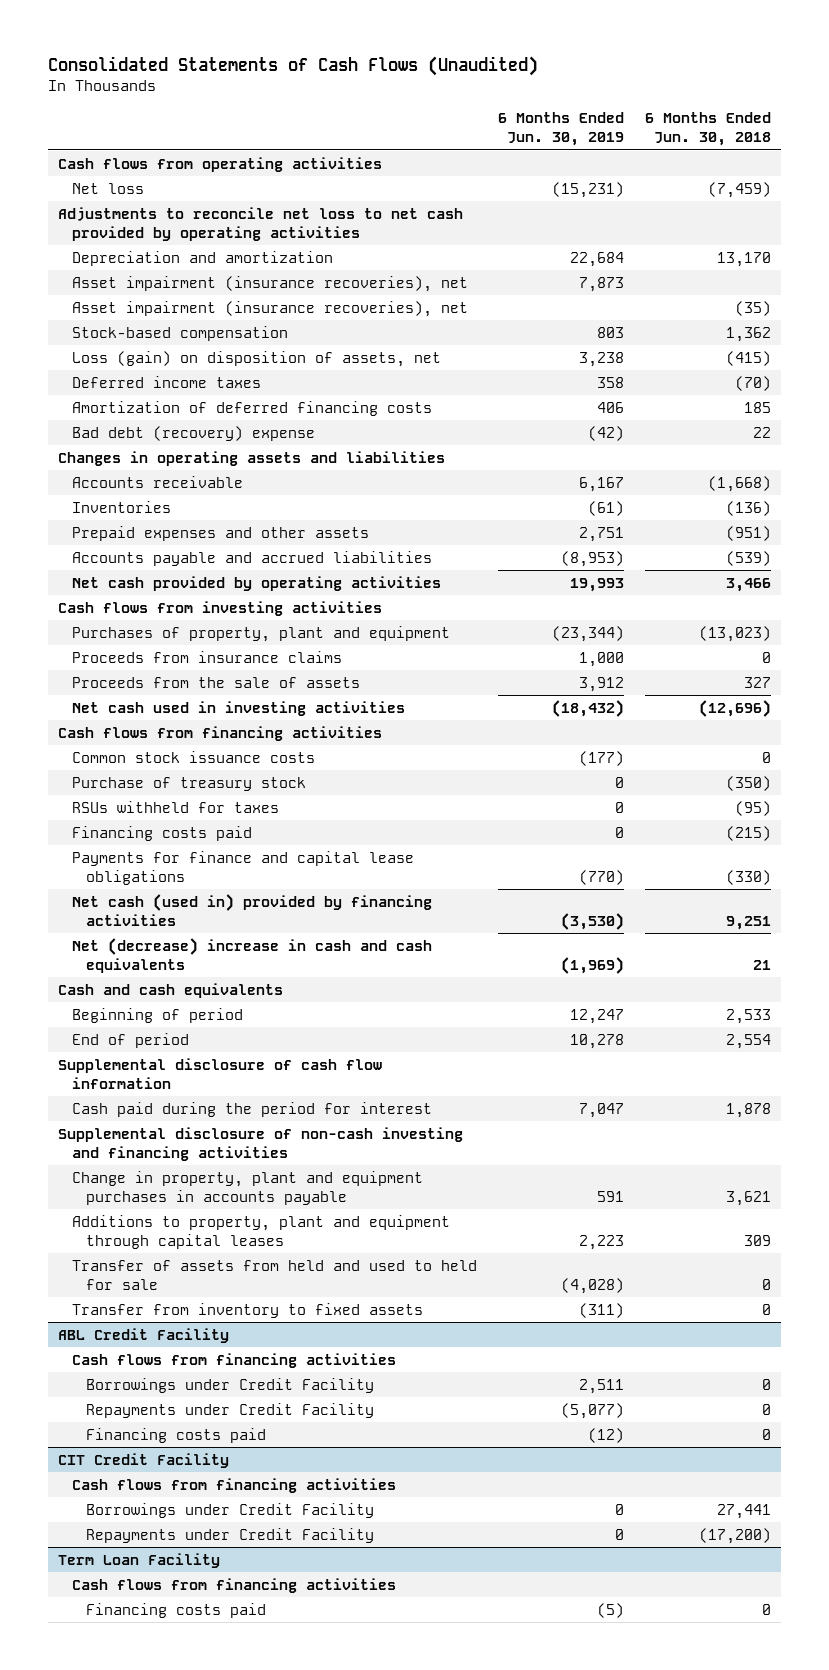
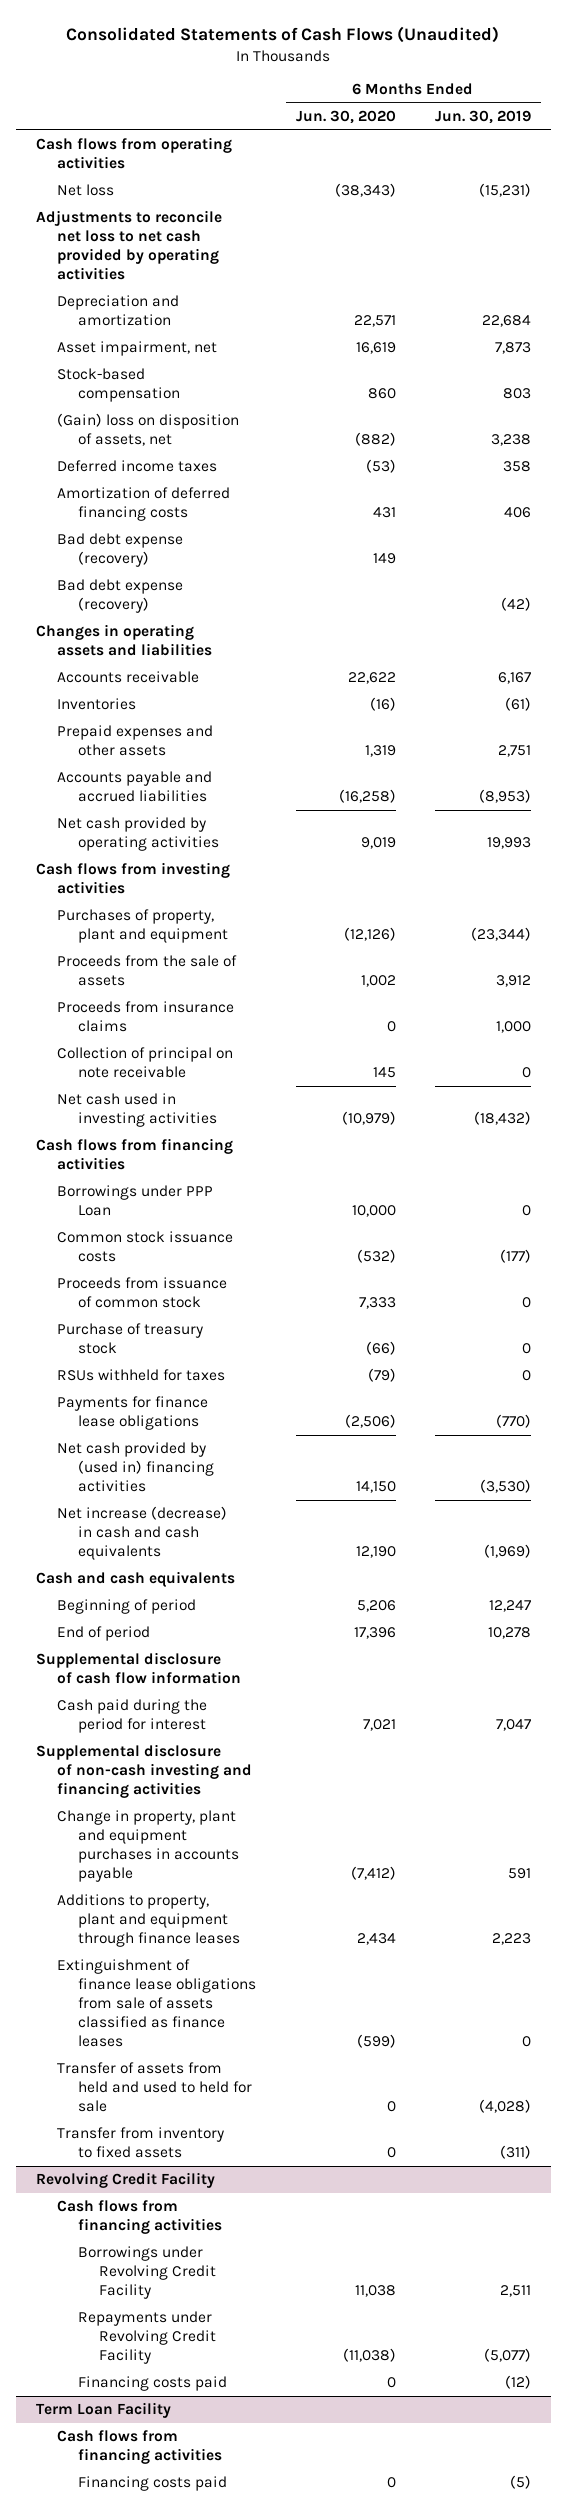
- | 6 Months Ended Jun. 30, 2019 | 6 Months Ended Jun. 30, 2018
+ | 6 Months Ended Jun. 30, 2020 | 6 Months Ended Jun. 30, 2019
- Asset impairment (insurance recoveries), net | 7,873 |
- Asset impairment (insurance recoveries), net | | (35)
+ Asset impairment, net | 16,619 | 7,873
- Loss (gain) on disposition of assets, net | 3,238 | (415)
+ (Gain) loss on disposition of assets, net | (882) | 3,238
- Bad debt (recovery) expense | (42) | 22
+ Bad debt expense (recovery) | 149 |
+ Bad debt expense (recovery) | | (42)
moved down: Proceeds from insurance claims | 0 | 1,000
+ Collection of principal on note receivable | 145 | 0
+ Borrowings under PPP Loan | 10,000 | 0
+ Proceeds from issuance of common stock | 7,333 | 0
- Financing costs paid | 0 | (215)
- Payments for finance and capital lease obligations | (770) | (330)
- Net cash (used in) provided by financing activities | (3,530) | 9,251
- Net (decrease) increase in cash and cash equivalents | (1,969) | 21
+ Payments for finance lease obligations | (2,506) | (770)
+ Net cash provided by (used in) financing activities | 14,150 | (3,530)
+ Net increase (decrease) in cash and cash equivalents | 12,190 | (1,969)
- Additions to property, plant and equipment through capital leases | 2,223 | 309
+ Additions to property, plant and equipment through finance leases | 2,434 | 2,223
+ Extinguishment of finance lease obligations from sale of assets classified as finance leases | (599) | 0
- ABL Credit Facility
+ Revolving Credit Facility
- Borrowings under Credit Facility | 2,511 | 0
- Repayments under Credit Facility | (5,077) | 0
+ Borrowings under Revolving Credit Facility | 11,038 | 2,511
+ Repayments under Revolving Credit Facility | (11,038) | (5,077)
- CIT Credit Facility
- Cash flows from financing activities
- Borrowings under Credit Facility | 0 | 27,441
- Repayments under Credit Facility | 0 | (17,200)

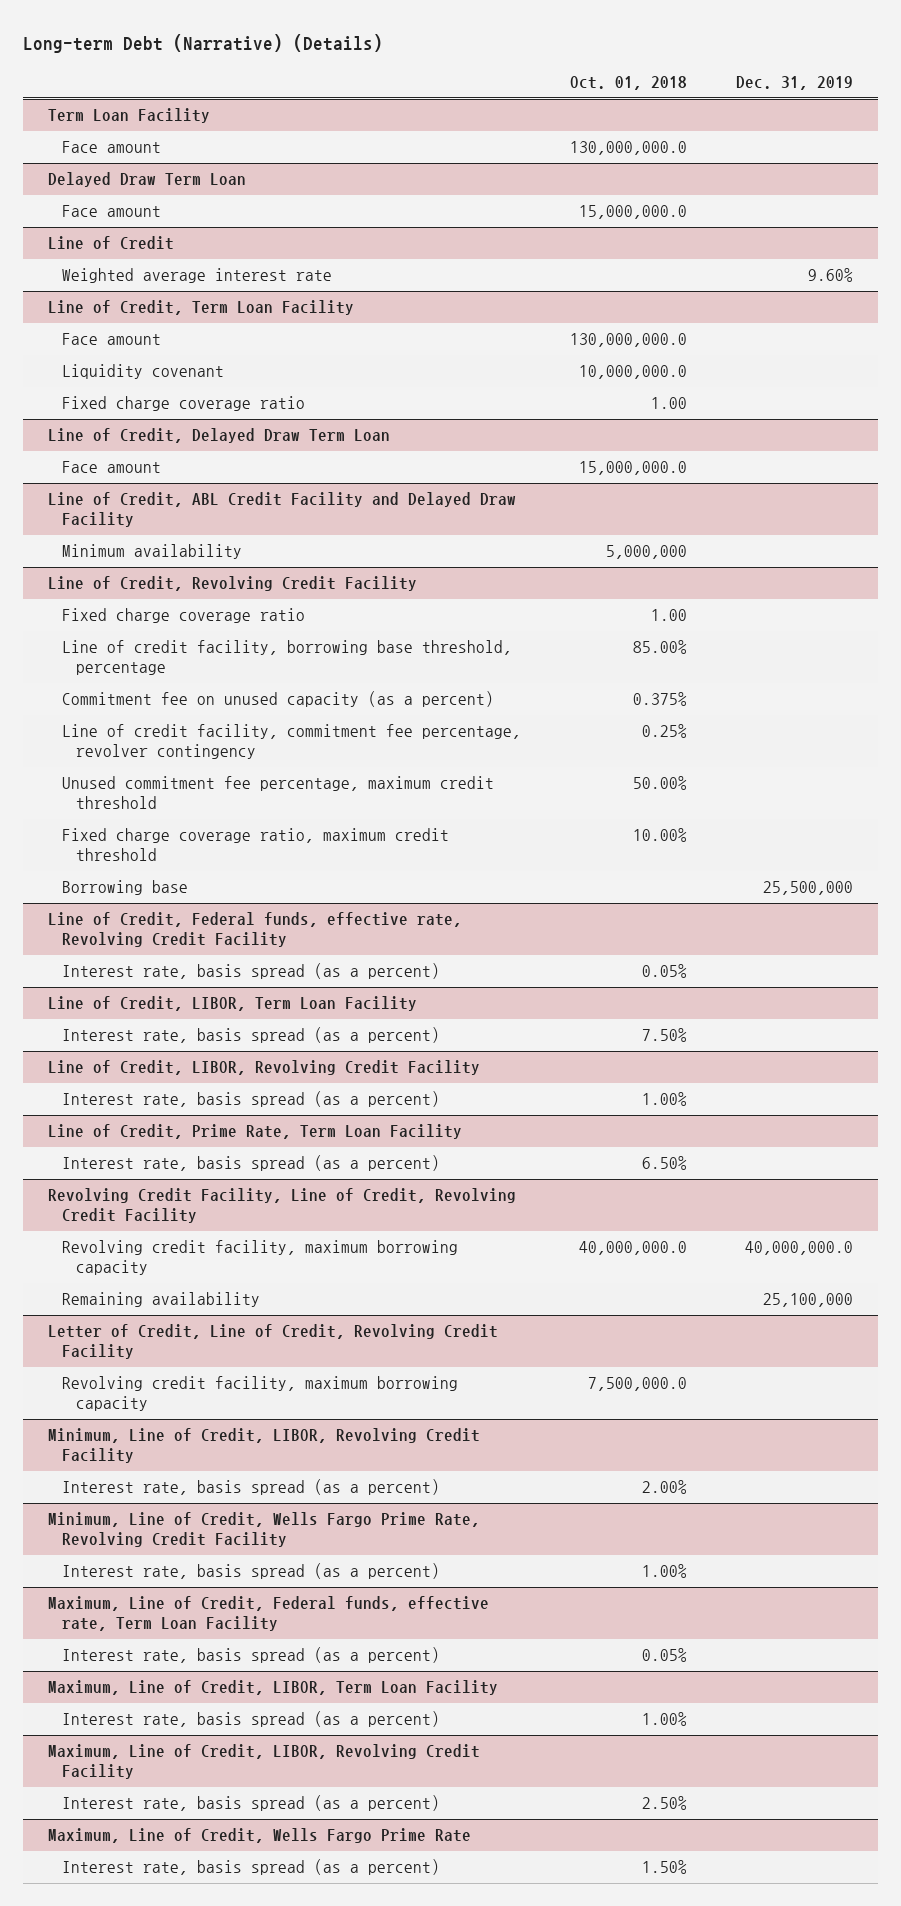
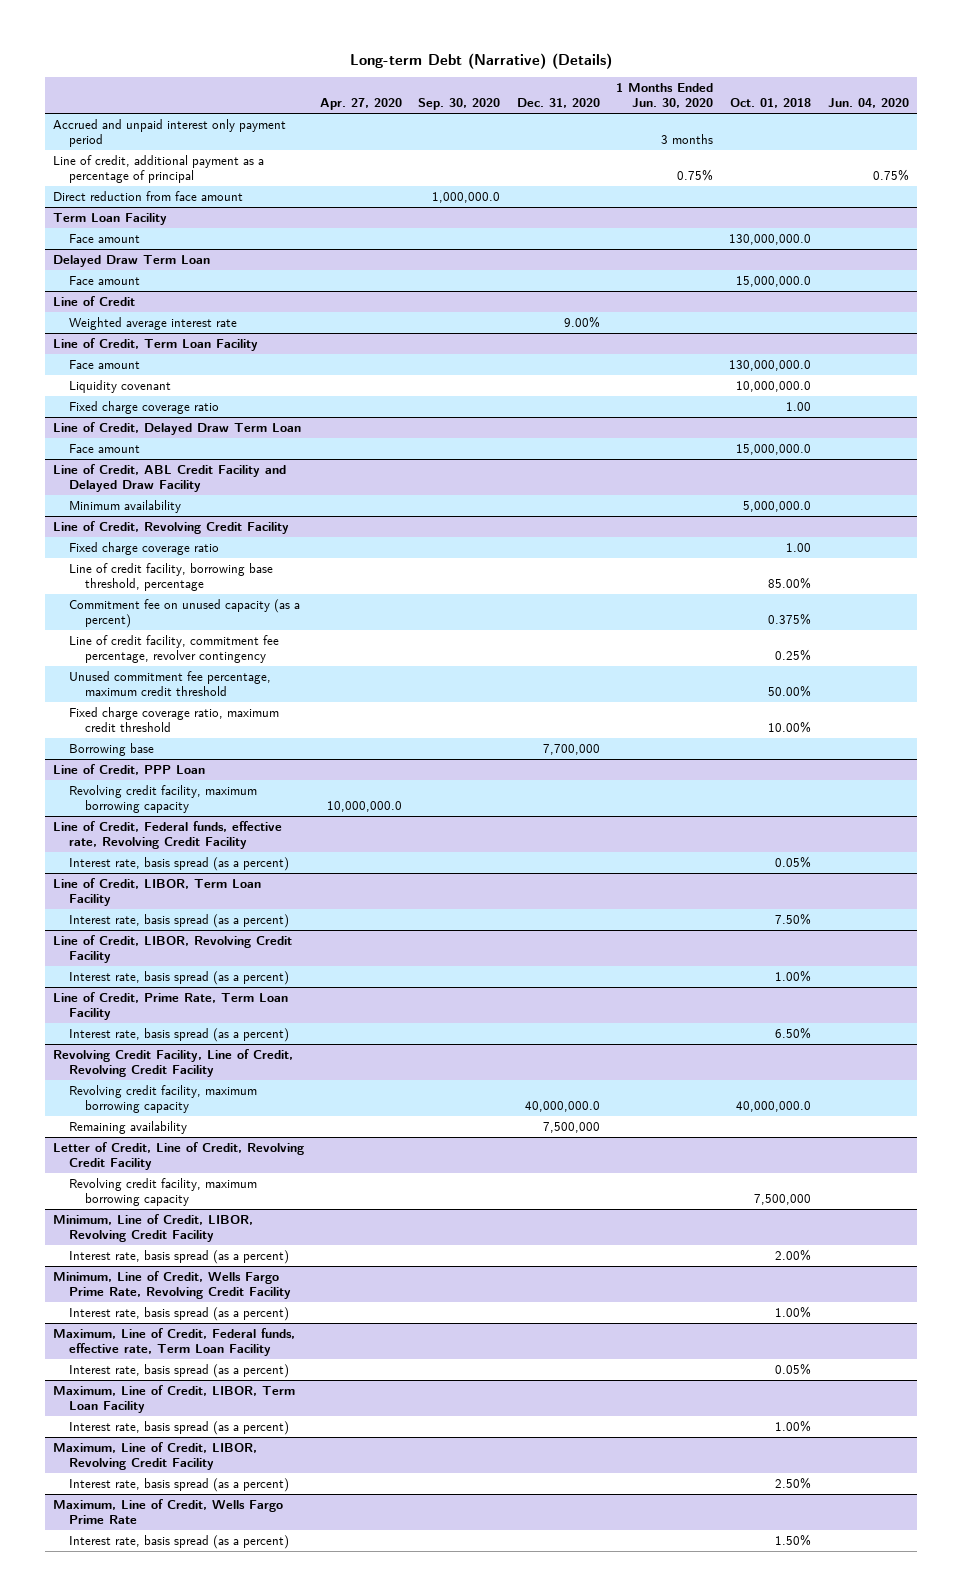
- | Oct. 01, 2018 | Dec. 31, 2019
+ | Apr. 27, 2020 | Sep. 30, 2020 | Dec. 31, 2020 | 1 Months Ended Jun. 30, 2020 | Oct. 01, 2018 | Jun. 04, 2020
+ Accrued and unpaid interest only payment period | | | | 3 months | |
+ Line of credit, additional payment as a percentage of principal | | | | 0.75% | | 0.75%
+ Direct reduction from face amount | | 1,000,000.0 | | | |
@ Line of Credit, ABL Credit Facility and Delayed Draw Facility
- Minimum availability | 5,000,000 |
+ Minimum availability | | | | | 5,000,000.0 |
+ Line of Credit, PPP Loan
+ Revolving credit facility, maximum borrowing capacity | 10,000,000.0 | | | | |
@ Letter of Credit, Line of Credit, Revolving Credit Facility
- Revolving credit facility, maximum borrowing capacity | 7,500,000.0 |
+ Revolving credit facility, maximum borrowing capacity | | | | | 7,500,000 |

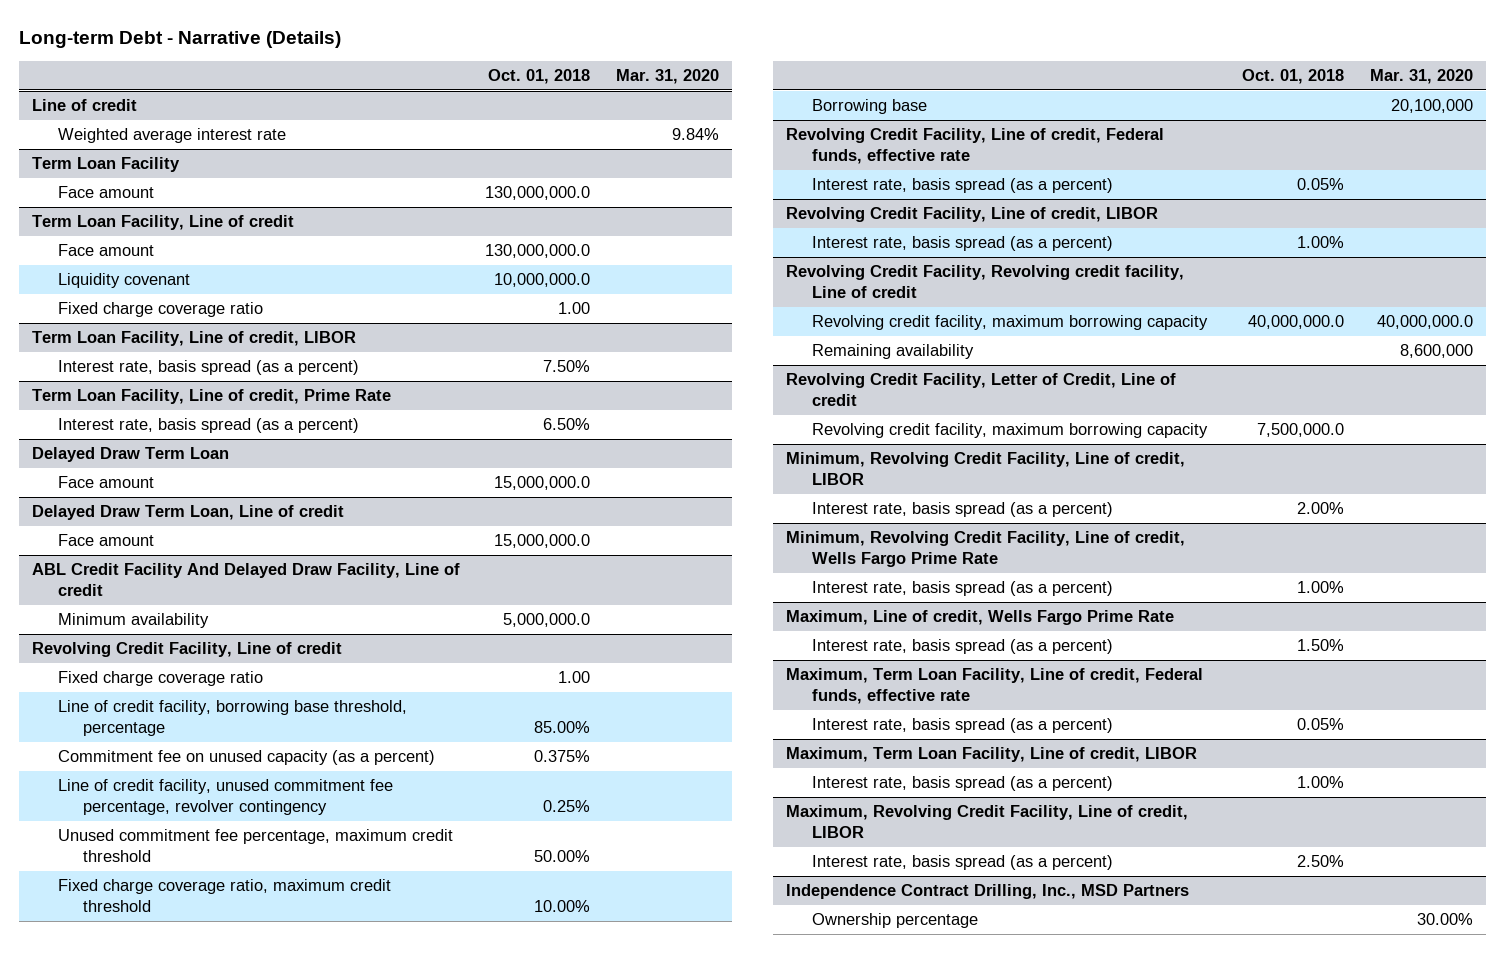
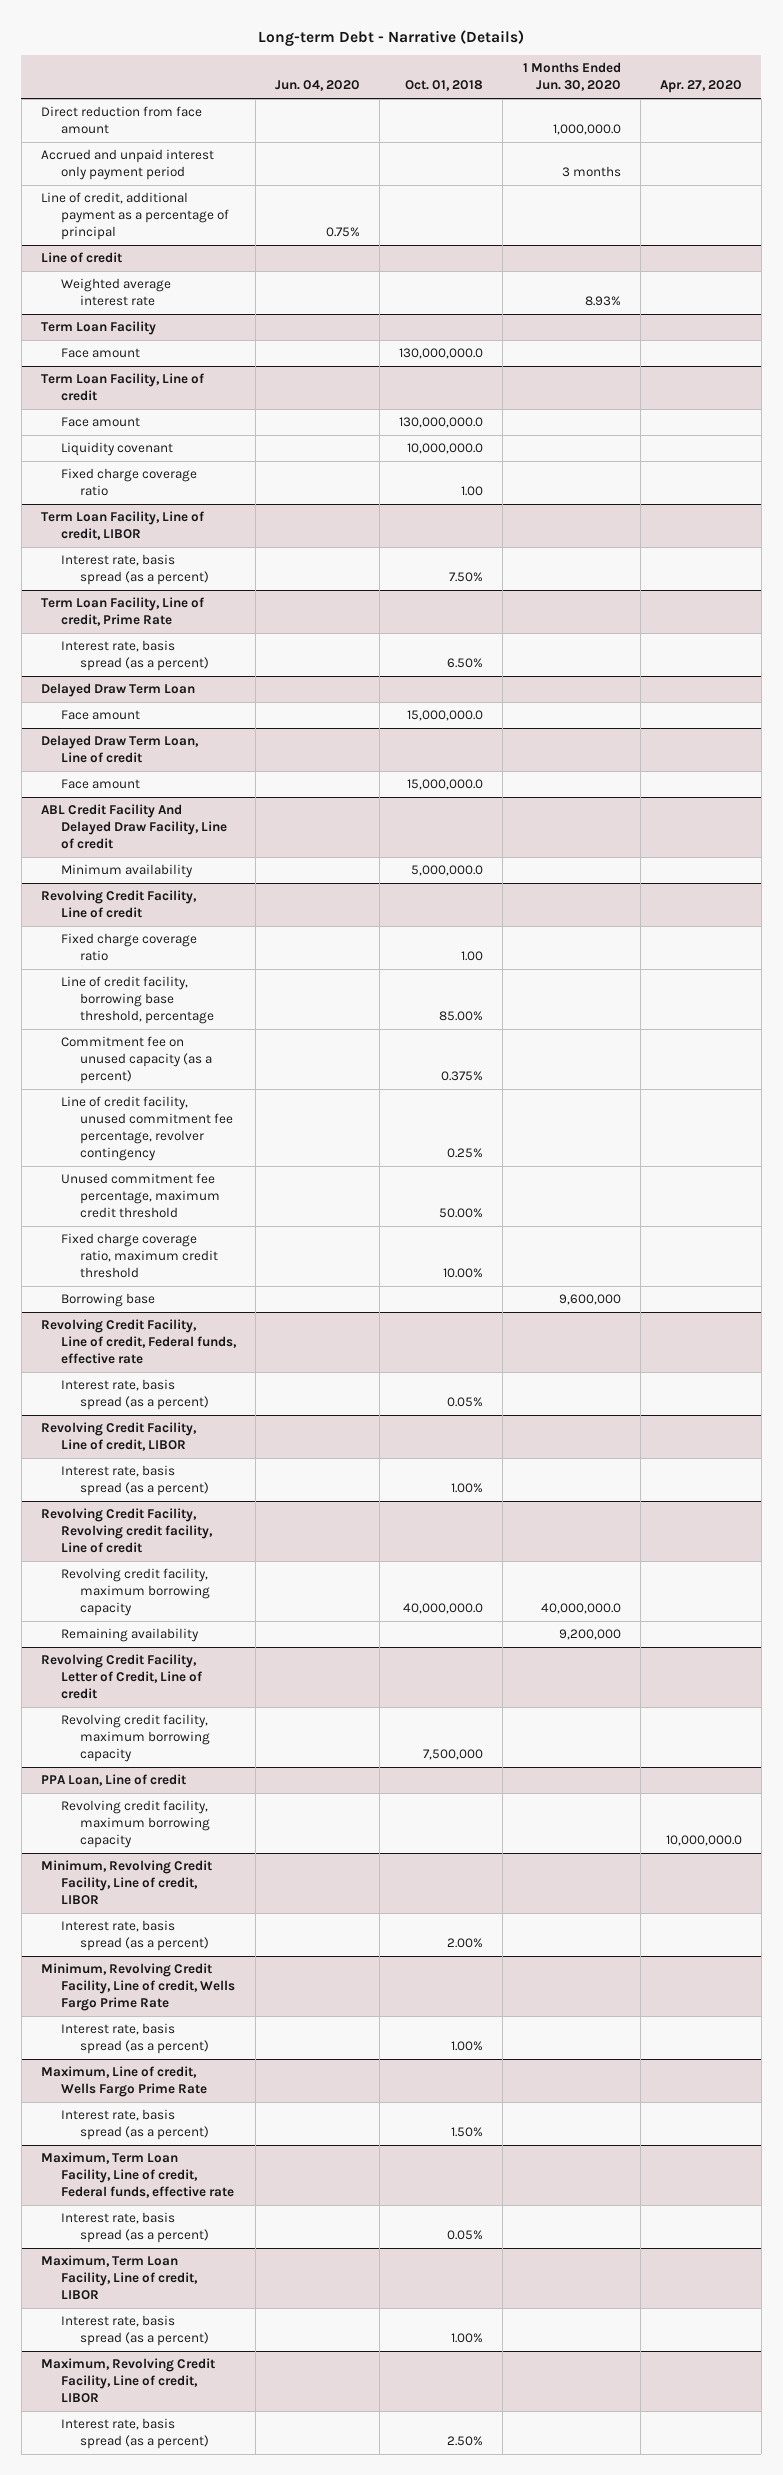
- | Oct. 01, 2018 | Mar. 31, 2020
+ | Jun. 04, 2020 | Oct. 01, 2018 | 1 Months Ended Jun. 30, 2020 | Apr. 27, 2020
+ Direct reduction from face amount | | | 1,000,000.0 |
+ Accrued and unpaid interest only payment period | | | 3 months |
+ Line of credit, additional payment as a percentage of principal | 0.75% | | |
@ Revolving Credit Facility, Letter of Credit, Line of credit
- Revolving credit facility, maximum borrowing capacity | 7,500,000.0 |
+ Revolving credit facility, maximum borrowing capacity | | 7,500,000 | |
+ PPA Loan, Line of credit
+ Revolving credit facility, maximum borrowing capacity | | | | 10,000,000.0
- Independence Contract Drilling, Inc., MSD Partners
- Ownership percentage | | 30.00%

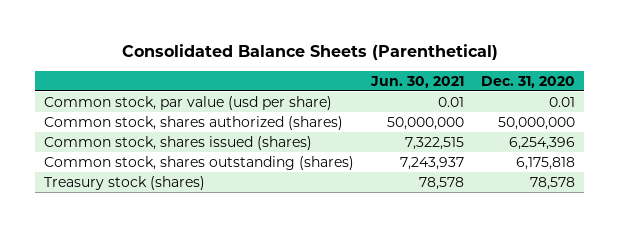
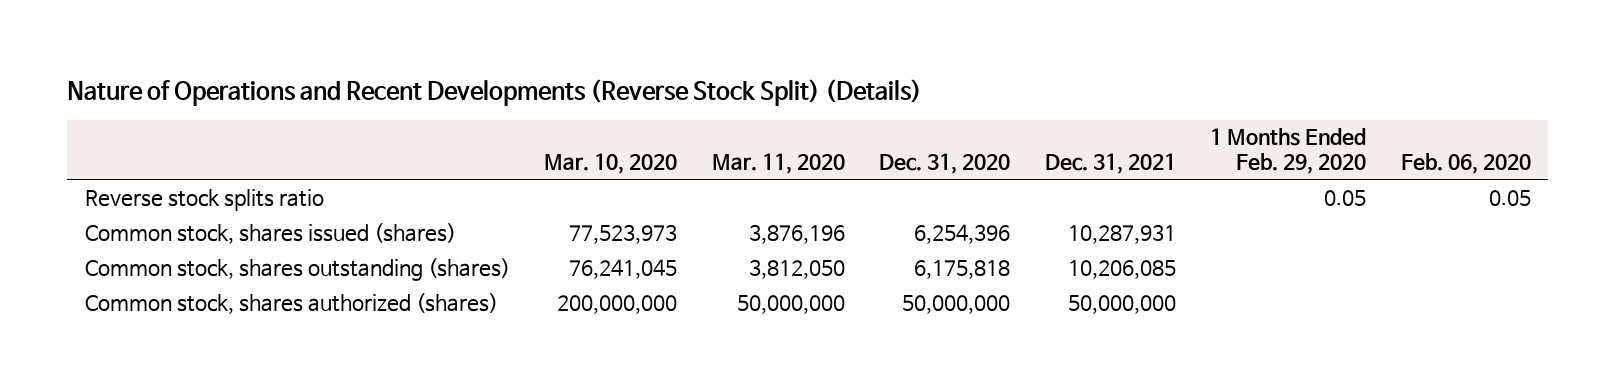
- Consolidated Balance Sheets (Parenthetical)
+ Nature of Operations and Recent Developments (Reverse Stock Split) (Details)
- | Jun. 30, 2021 | Dec. 31, 2020
+ | Mar. 10, 2020 | Mar. 11, 2020 | Dec. 31, 2020 | Dec. 31, 2021 | 1 Months Ended Feb. 29, 2020 | Feb. 06, 2020
- Common stock, par value (usd per share) | 0.01 | 0.01
+ Reverse stock splits ratio | | | | | 0.05 | 0.05
- Treasury stock (shares) | 78,578 | 78,578
moved down: Common stock, shares authorized (shares) | 200,000,000 | 50,000,000 | 50,000,000 | 50,000,000 | |

